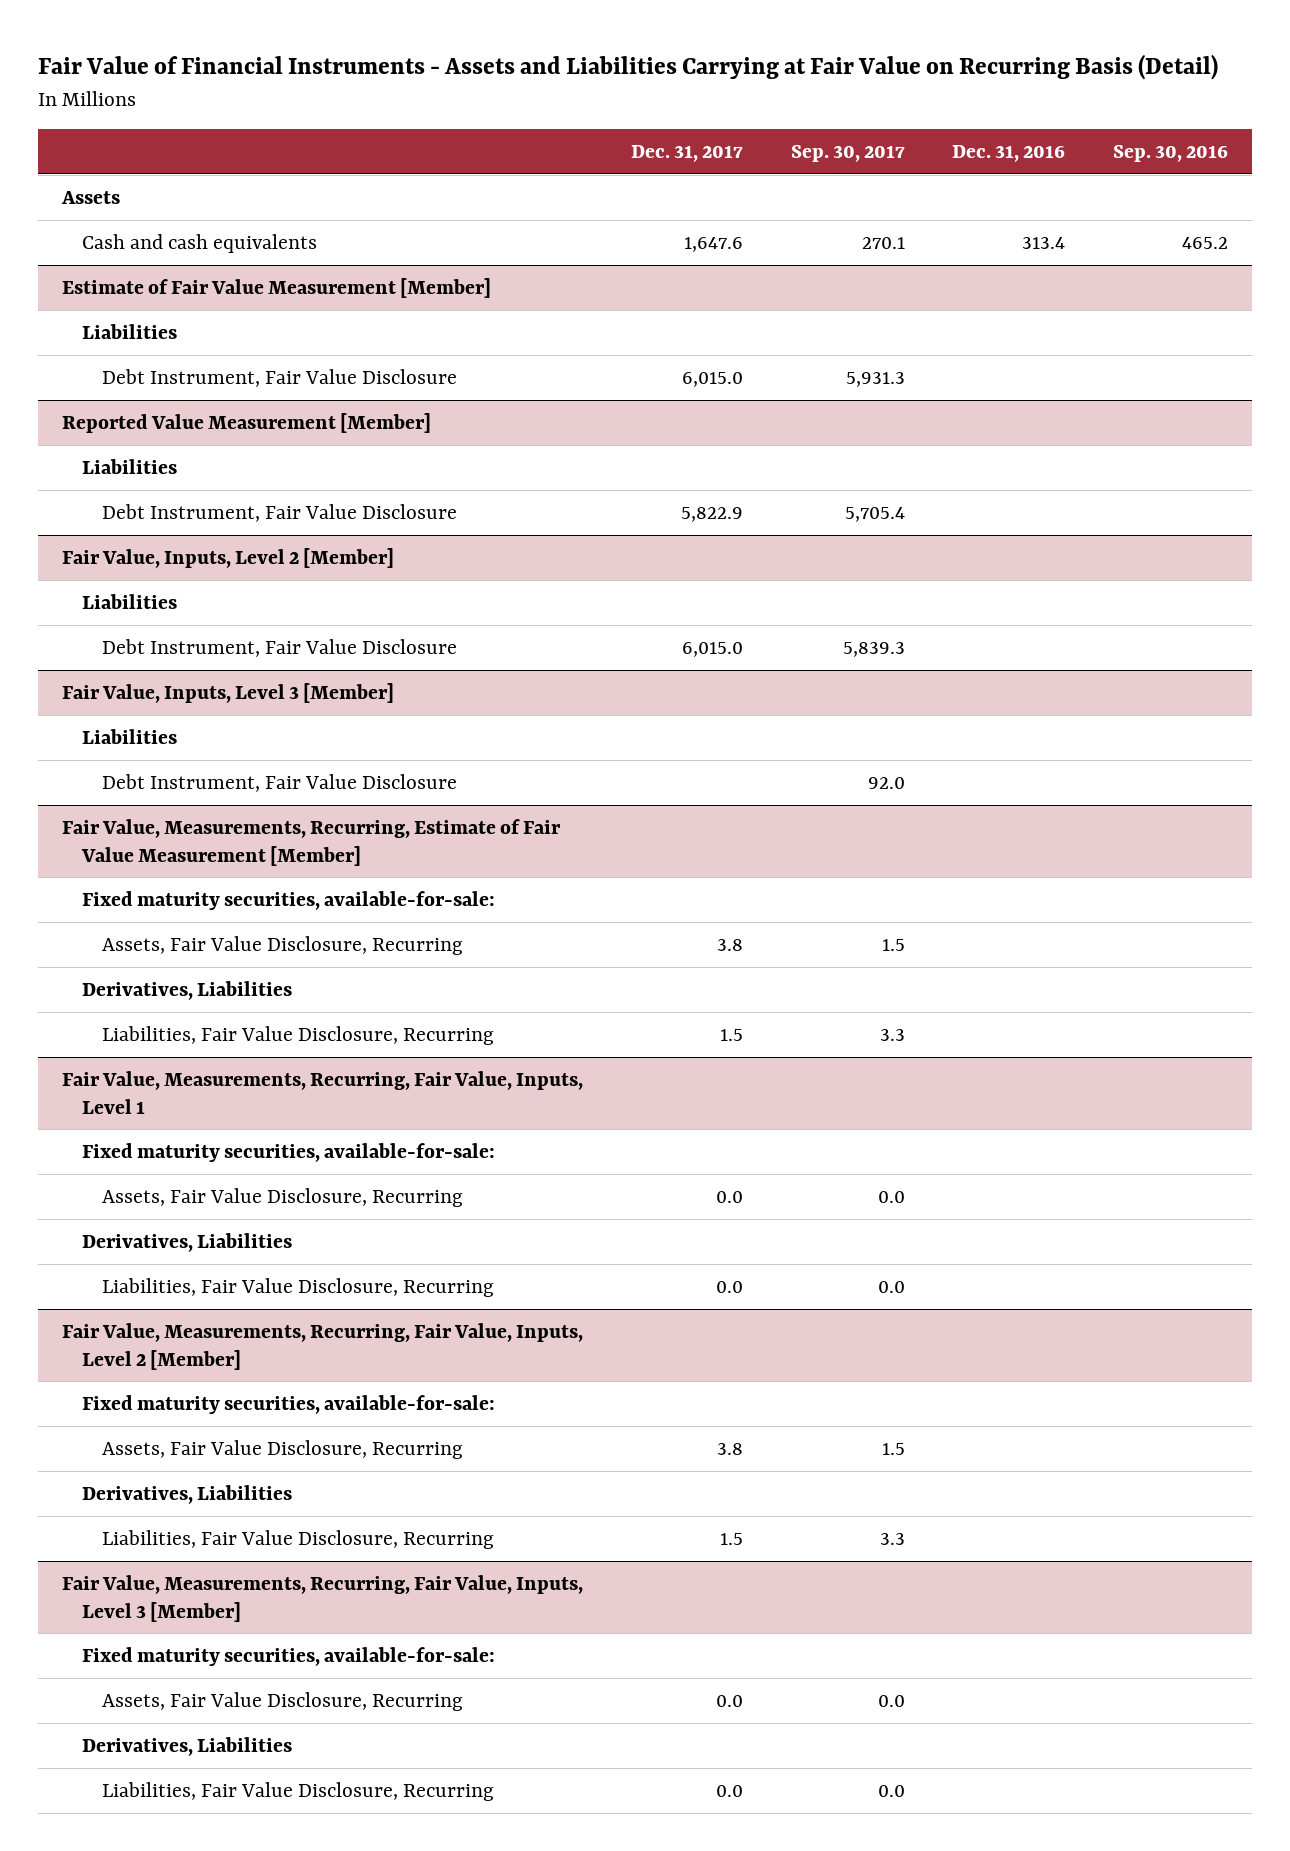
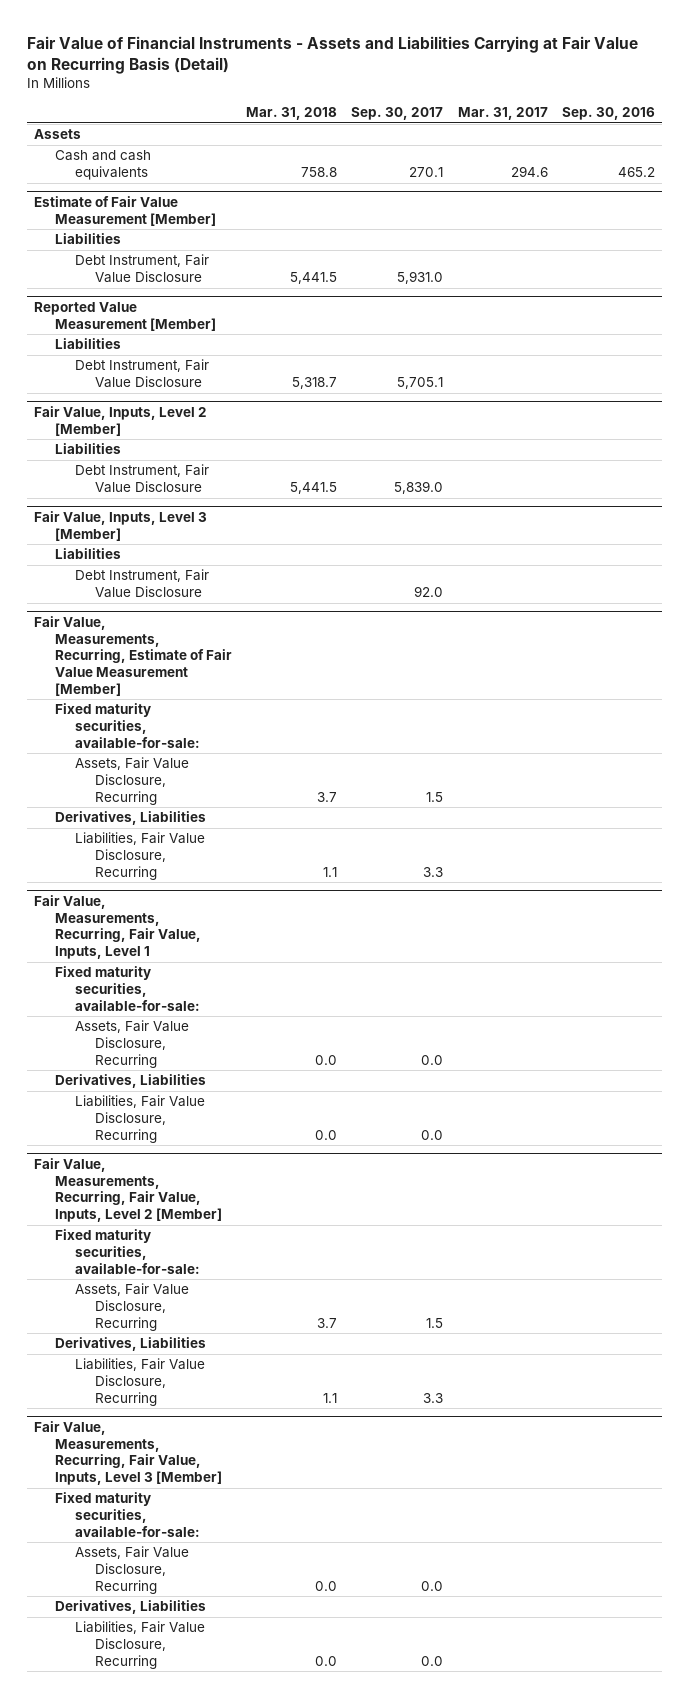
- | Dec. 31, 2017 | Sep. 30, 2017 | Dec. 31, 2016 | Sep. 30, 2016
+ | Mar. 31, 2018 | Sep. 30, 2017 | Mar. 31, 2017 | Sep. 30, 2016
@ Estimate of Fair Value Measurement [Member]
- Debt Instrument, Fair Value Disclosure | 6,015.0 | 5,931.3 | |
+ Debt Instrument, Fair Value Disclosure | 5,441.5 | 5,931.0 | |
@ Reported Value Measurement [Member]
- Debt Instrument, Fair Value Disclosure | 5,822.9 | 5,705.4 | |
+ Debt Instrument, Fair Value Disclosure | 5,318.7 | 5,705.1 | |
@ Fair Value, Inputs, Level 2 [Member]
- Debt Instrument, Fair Value Disclosure | 6,015.0 | 5,839.3 | |
+ Debt Instrument, Fair Value Disclosure | 5,441.5 | 5,839.0 | |

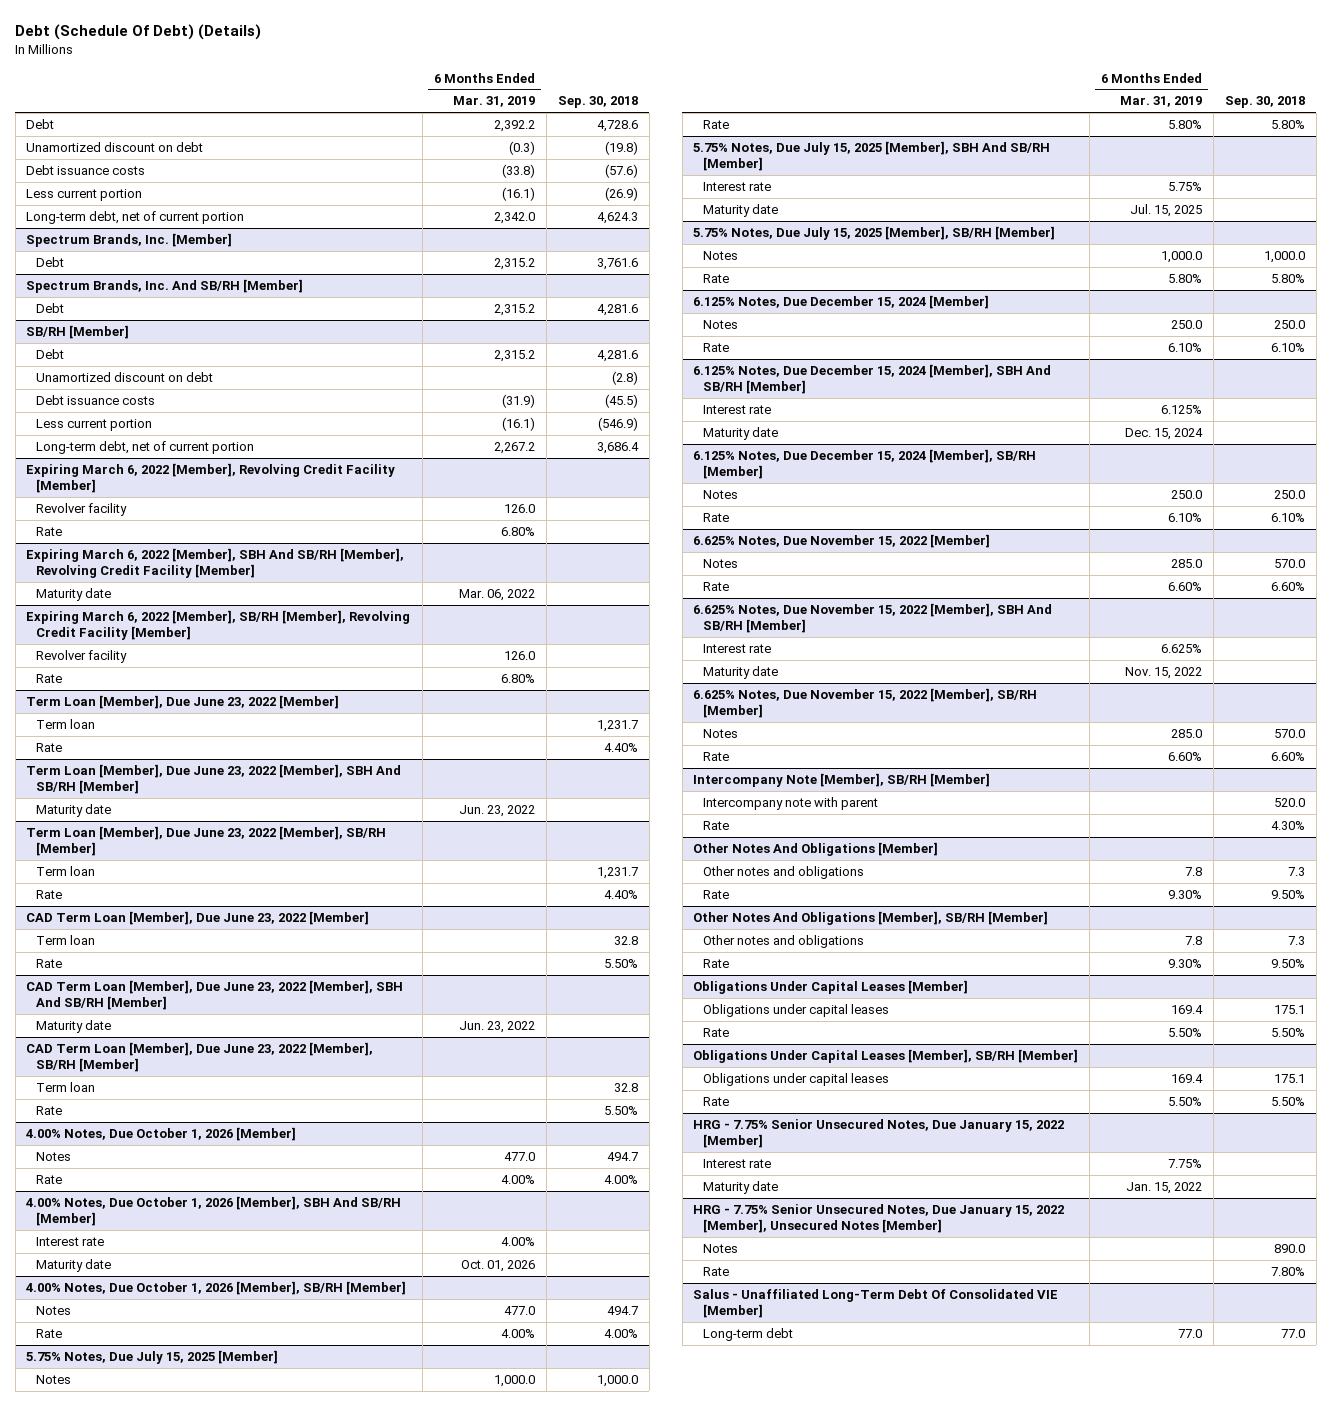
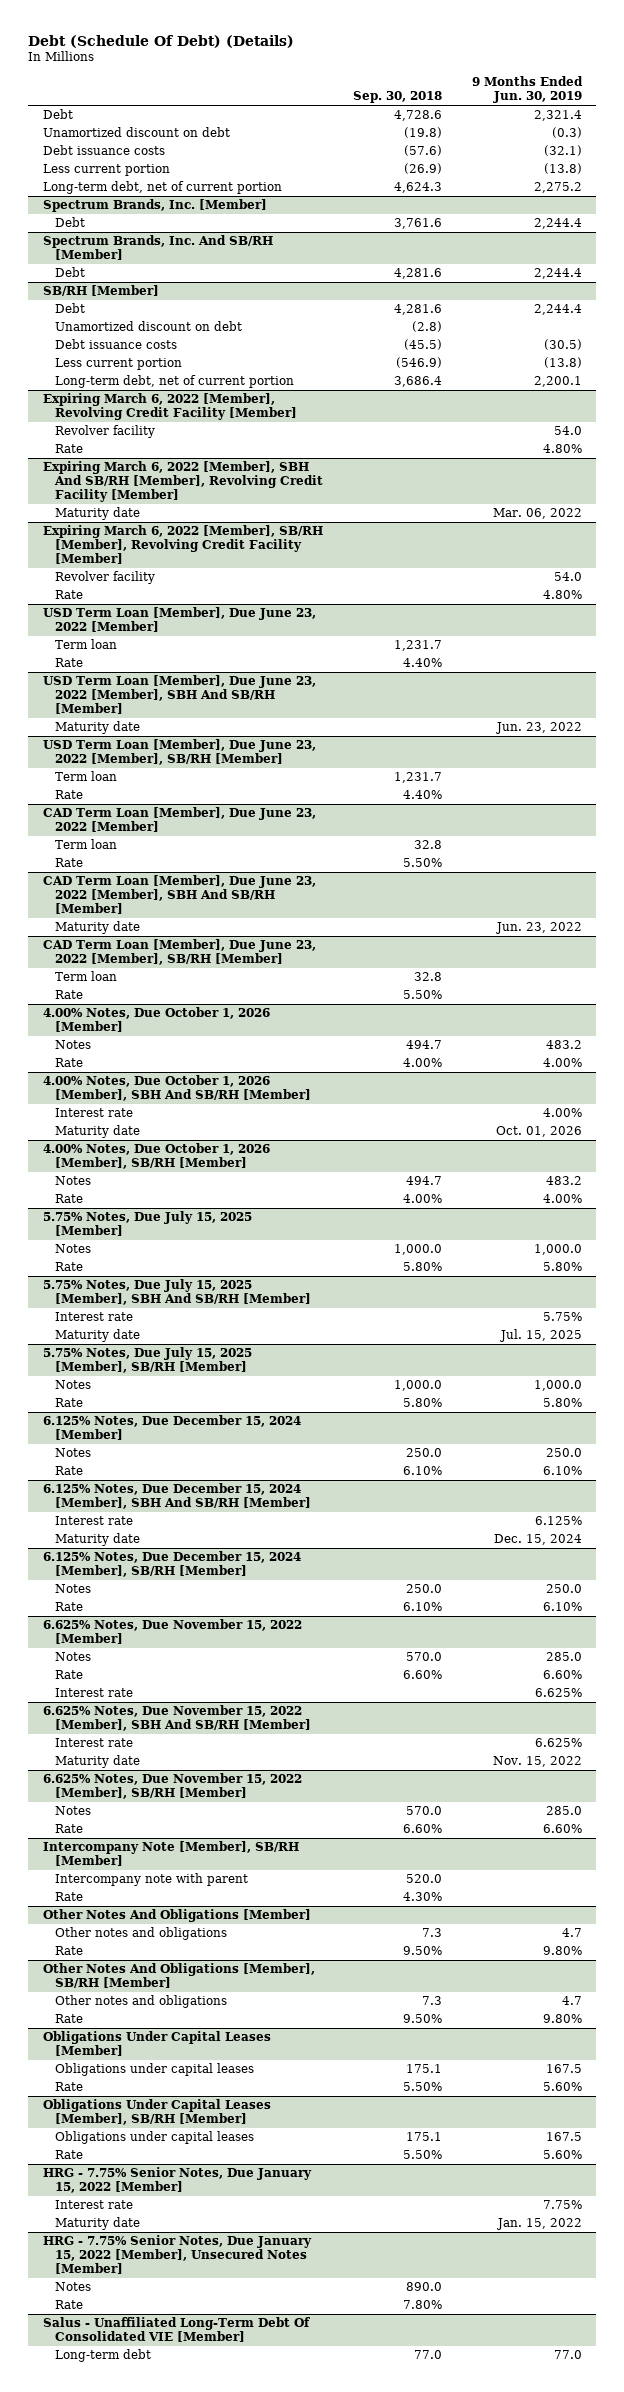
- | 6 Months Ended Mar. 31, 2019 | Sep. 30, 2018
+ | Sep. 30, 2018 | 9 Months Ended Jun. 30, 2019
- Term Loan [Member], Due June 23, 2022 [Member]
+ USD Term Loan [Member], Due June 23, 2022 [Member]
- Term Loan [Member], Due June 23, 2022 [Member], SBH And SB/RH [Member]
+ USD Term Loan [Member], Due June 23, 2022 [Member], SBH And SB/RH [Member]
- Term Loan [Member], Due June 23, 2022 [Member], SB/RH [Member]
+ USD Term Loan [Member], Due June 23, 2022 [Member], SB/RH [Member]
@ 6.625% Notes, Due November 15, 2022 [Member]
+ Interest rate | | 6.625%
- HRG - 7.75% Senior Unsecured Notes, Due January 15, 2022 [Member]
+ HRG - 7.75% Senior Notes, Due January 15, 2022 [Member]
- HRG - 7.75% Senior Unsecured Notes, Due January 15, 2022 [Member], Unsecured Notes [Member]
+ HRG - 7.75% Senior Notes, Due January 15, 2022 [Member], Unsecured Notes [Member]

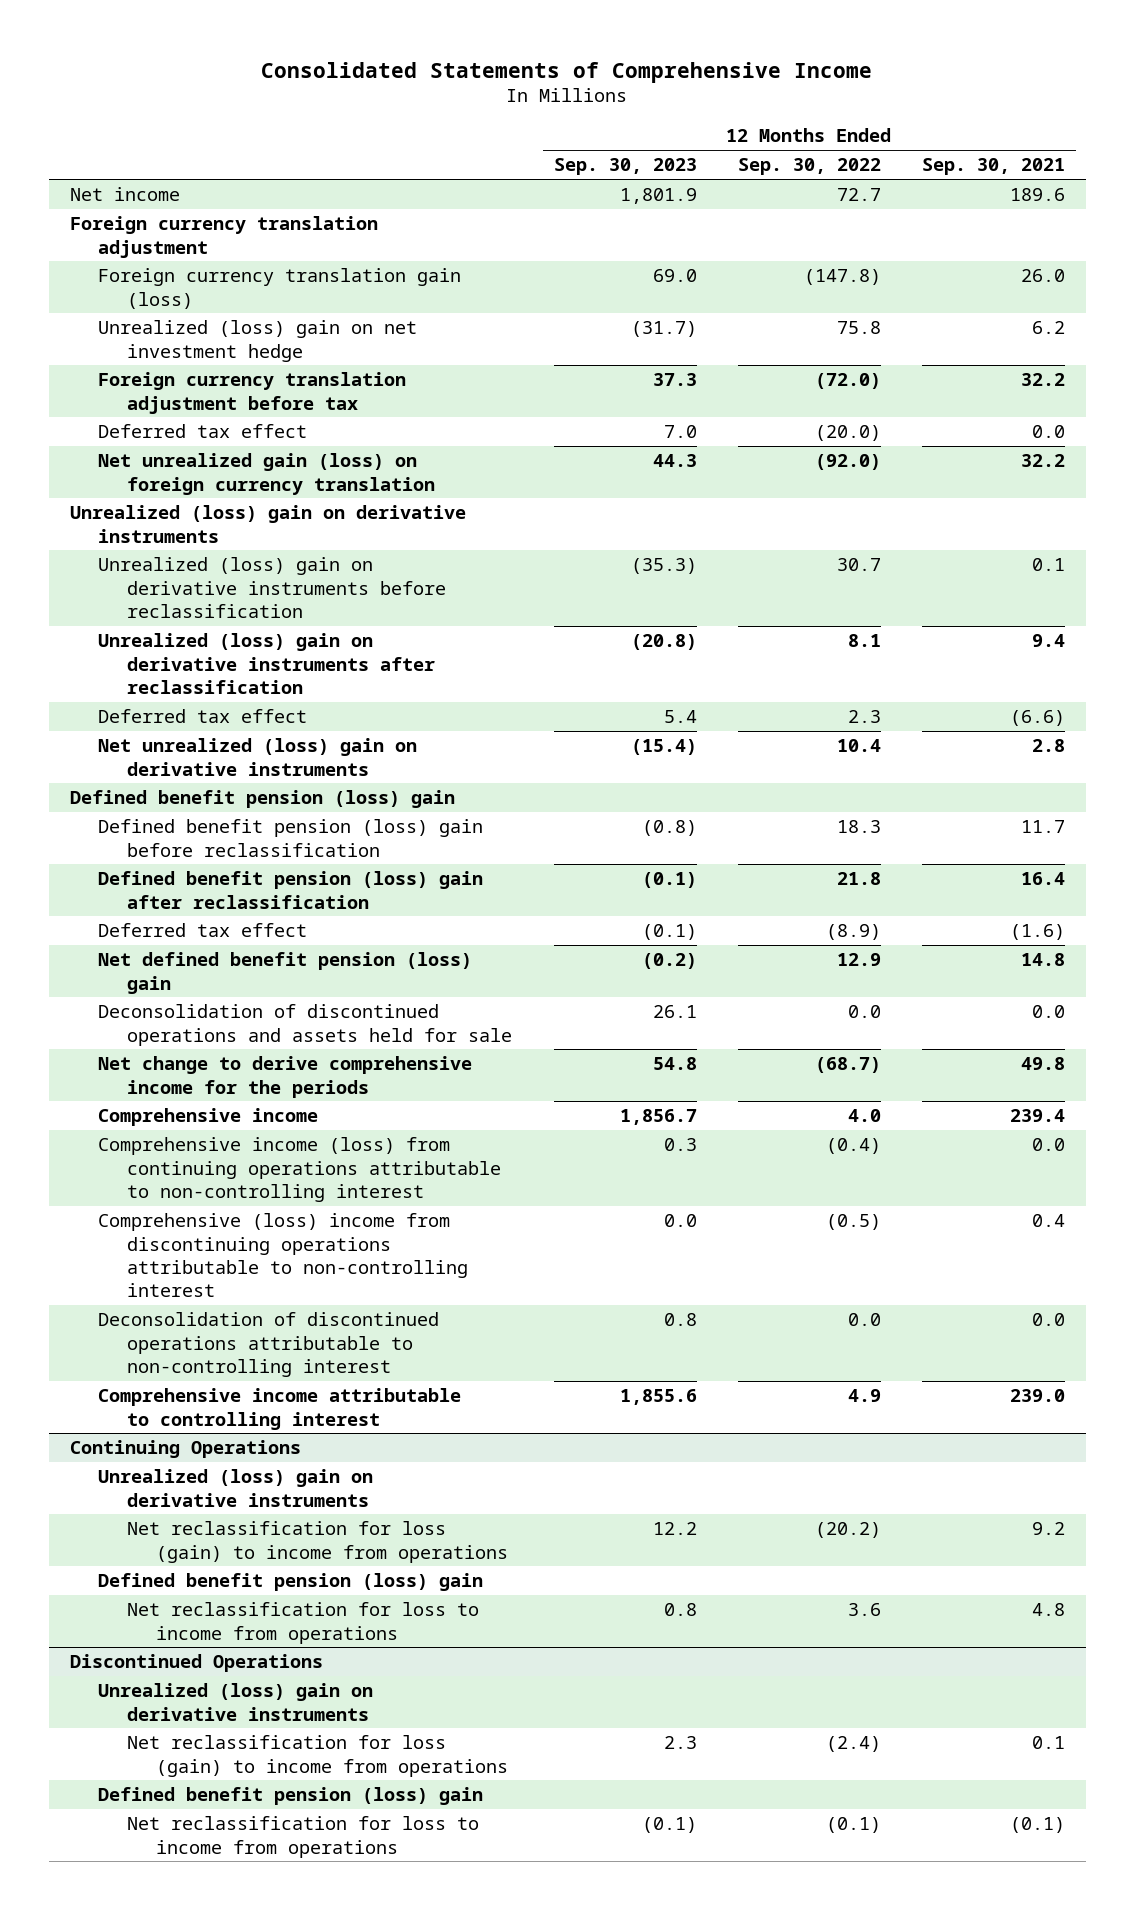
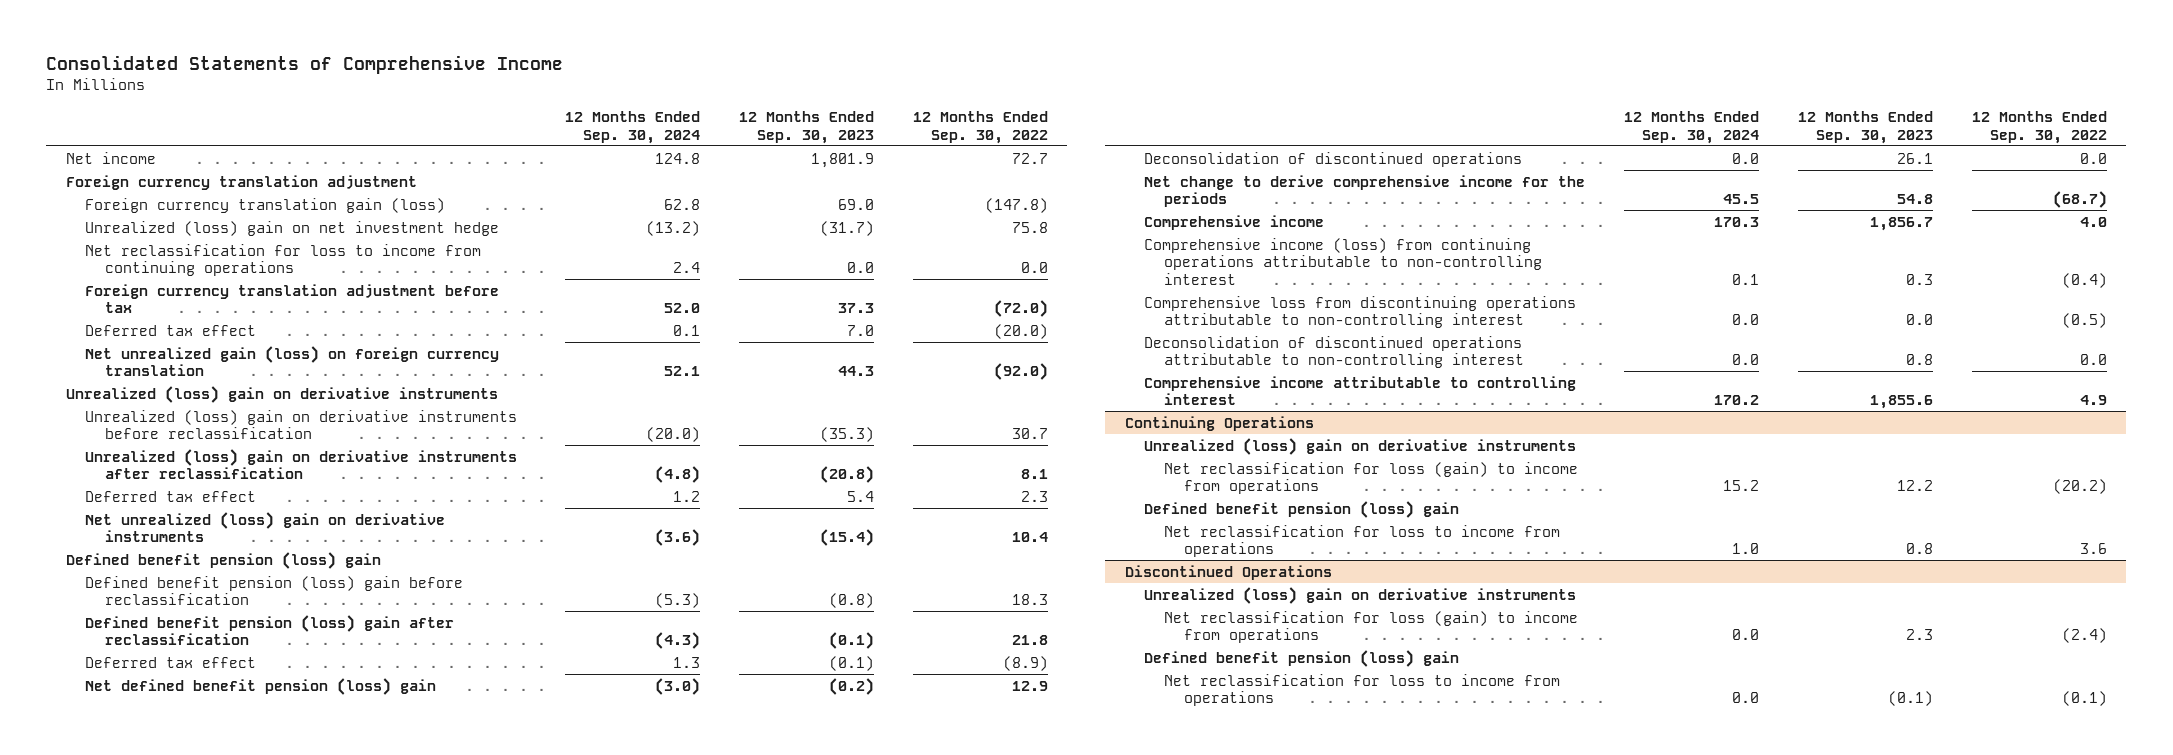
- | 12 Months Ended Sep. 30, 2023 | 12 Months Ended Sep. 30, 2022 | 12 Months Ended Sep. 30, 2021
+ | 12 Months Ended Sep. 30, 2024 | 12 Months Ended Sep. 30, 2023 | 12 Months Ended Sep. 30, 2022
+ Net reclassification for loss to income from continuing operations | 2.4 | 0.0 | 0.0
- Deconsolidation of discontinued operations and assets held for sale | 26.1 | 0.0 | 0.0
+ Deconsolidation of discontinued operations | 0.0 | 26.1 | 0.0
- Comprehensive (loss) income from discontinuing operations attributable to non-controlling interest | 0.0 | (0.5) | 0.4
+ Comprehensive loss from discontinuing operations attributable to non-controlling interest | 0.0 | 0.0 | (0.5)

